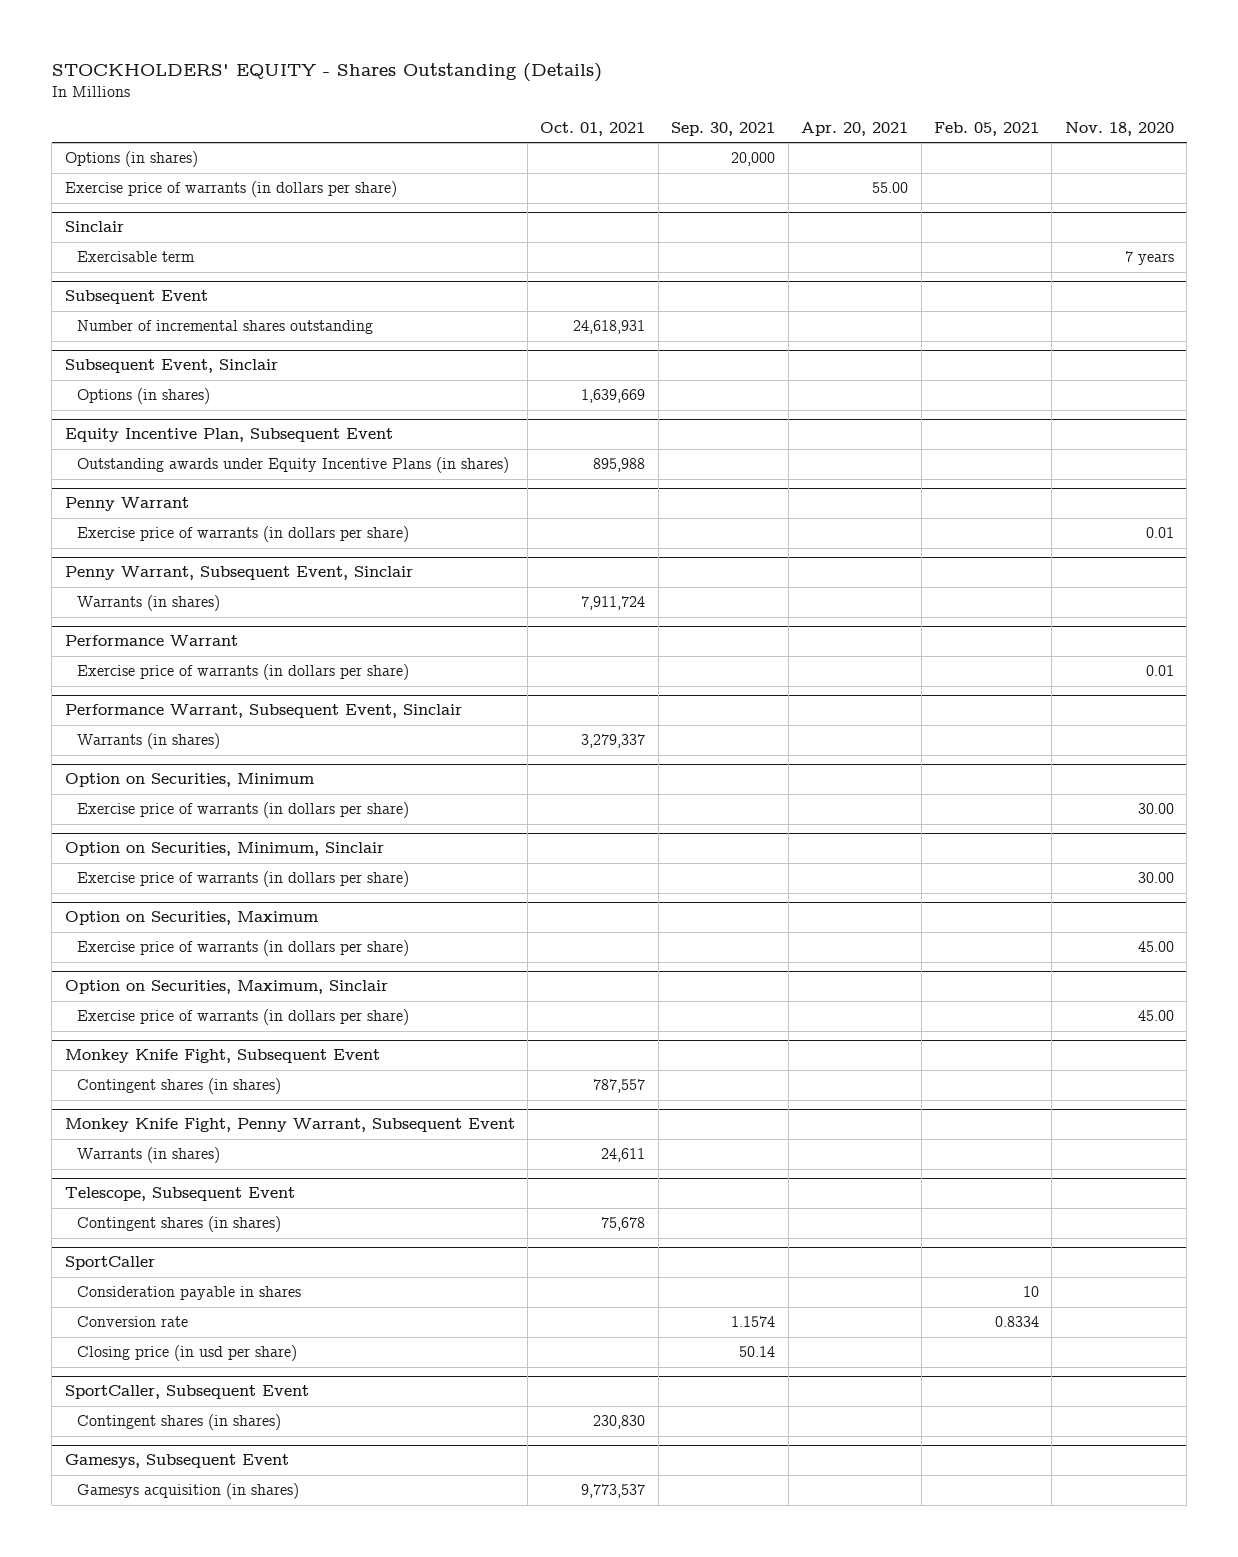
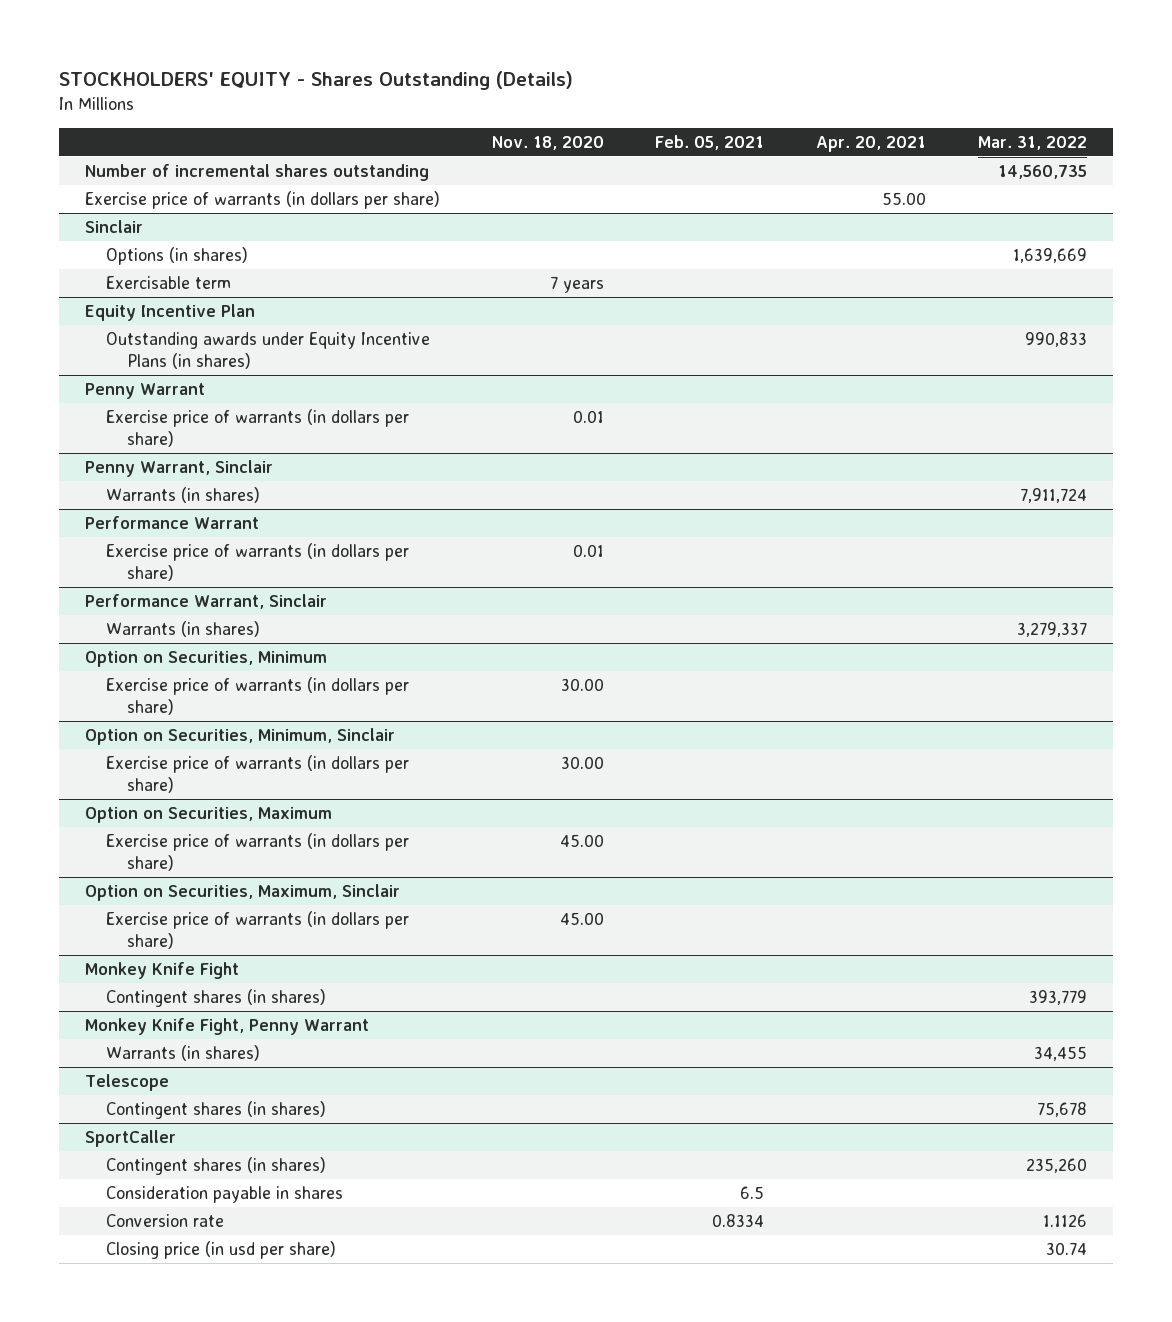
- | Oct. 01, 2021 | Sep. 30, 2021 | Apr. 20, 2021 | Feb. 05, 2021 | Nov. 18, 2020
+ | Nov. 18, 2020 | Feb. 05, 2021 | Apr. 20, 2021 | Mar. 31, 2022
- Options (in shares) | | 20,000 | | |
+ Number of incremental shares outstanding | | | | 14,560,735
@ Sinclair
+ Options (in shares) | | | | 1,639,669
- Subsequent Event
- Number of incremental shares outstanding | 24,618,931 | | | |
- Subsequent Event, Sinclair
- Options (in shares) | 1,639,669 | | | |
- Equity Incentive Plan, Subsequent Event
+ Equity Incentive Plan
- Penny Warrant, Subsequent Event, Sinclair
+ Penny Warrant, Sinclair
- Performance Warrant, Subsequent Event, Sinclair
+ Performance Warrant, Sinclair
- Monkey Knife Fight, Subsequent Event
+ Monkey Knife Fight
- Monkey Knife Fight, Penny Warrant, Subsequent Event
+ Monkey Knife Fight, Penny Warrant
- Telescope, Subsequent Event
+ Telescope
@ SportCaller
- Consideration payable in shares | | | | 10 |
+ Contingent shares (in shares) | | | | 235,260
+ Consideration payable in shares | | 6.5 | |
- SportCaller, Subsequent Event
- Contingent shares (in shares) | 230,830 | | | |
- Gamesys, Subsequent Event
- Gamesys acquisition (in shares) | 9,773,537 | | | |

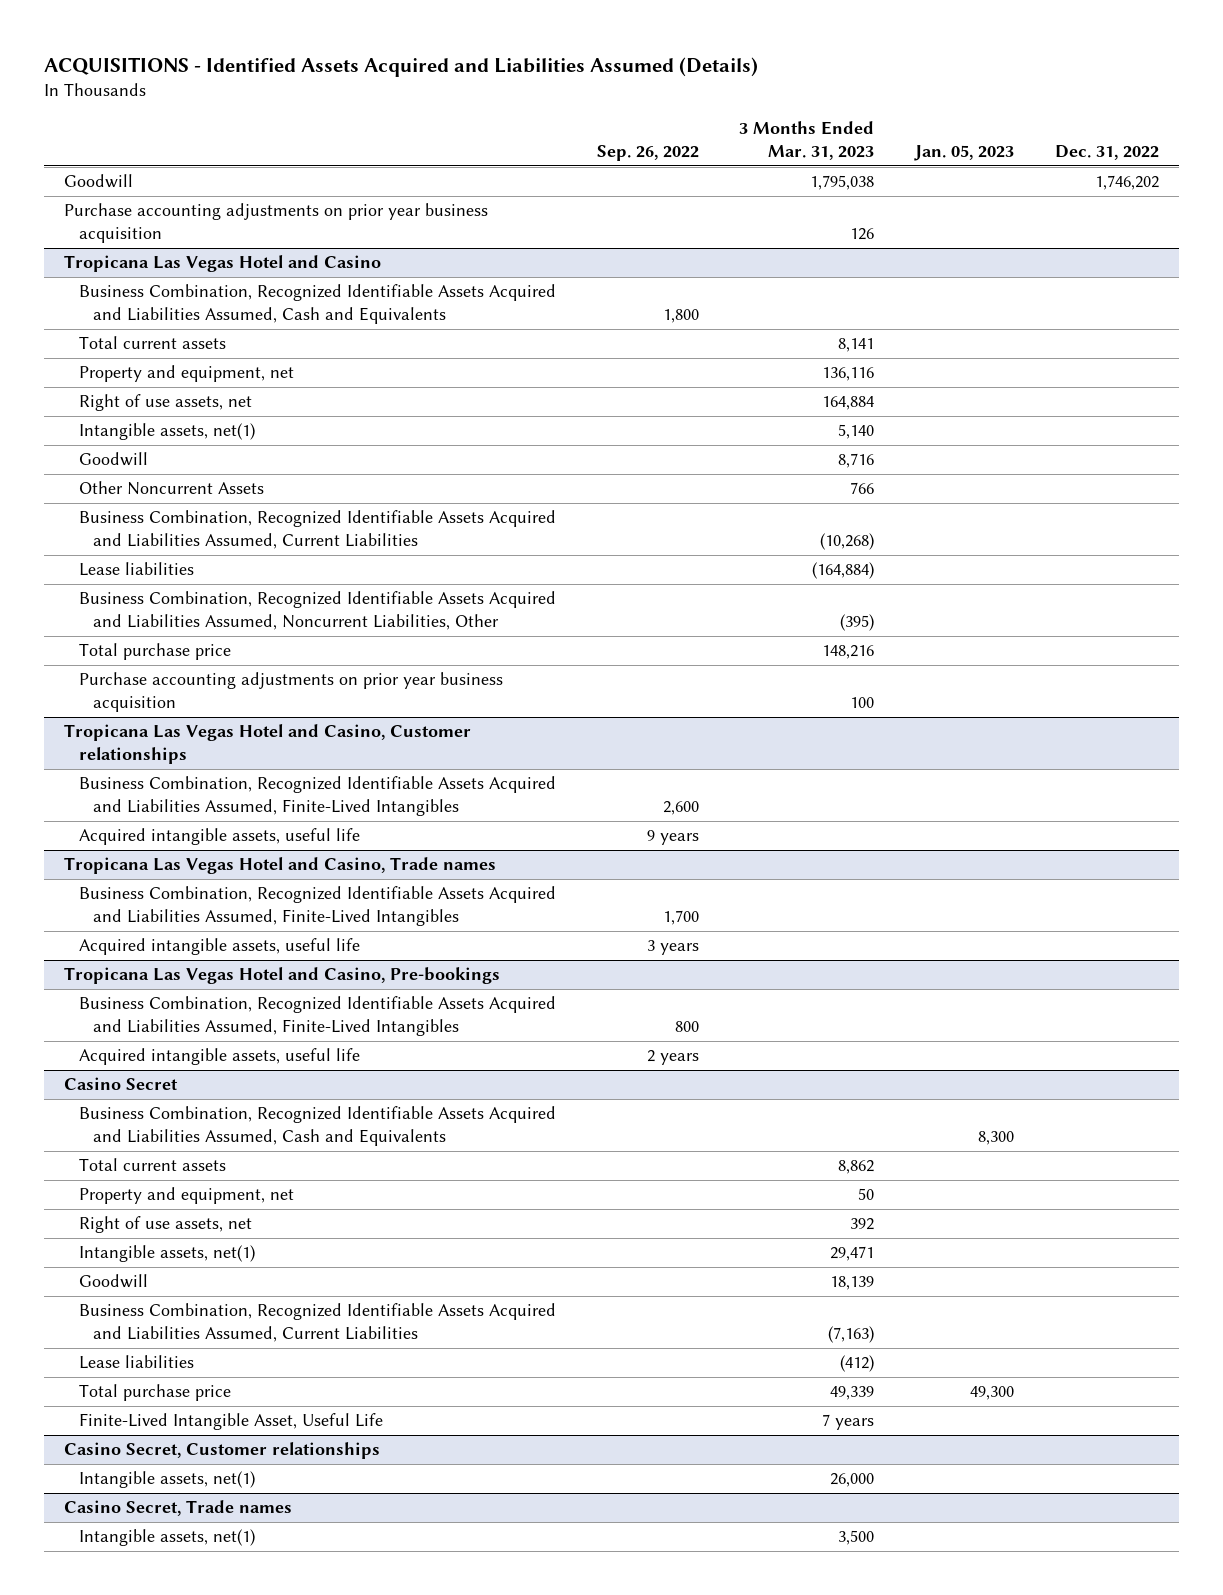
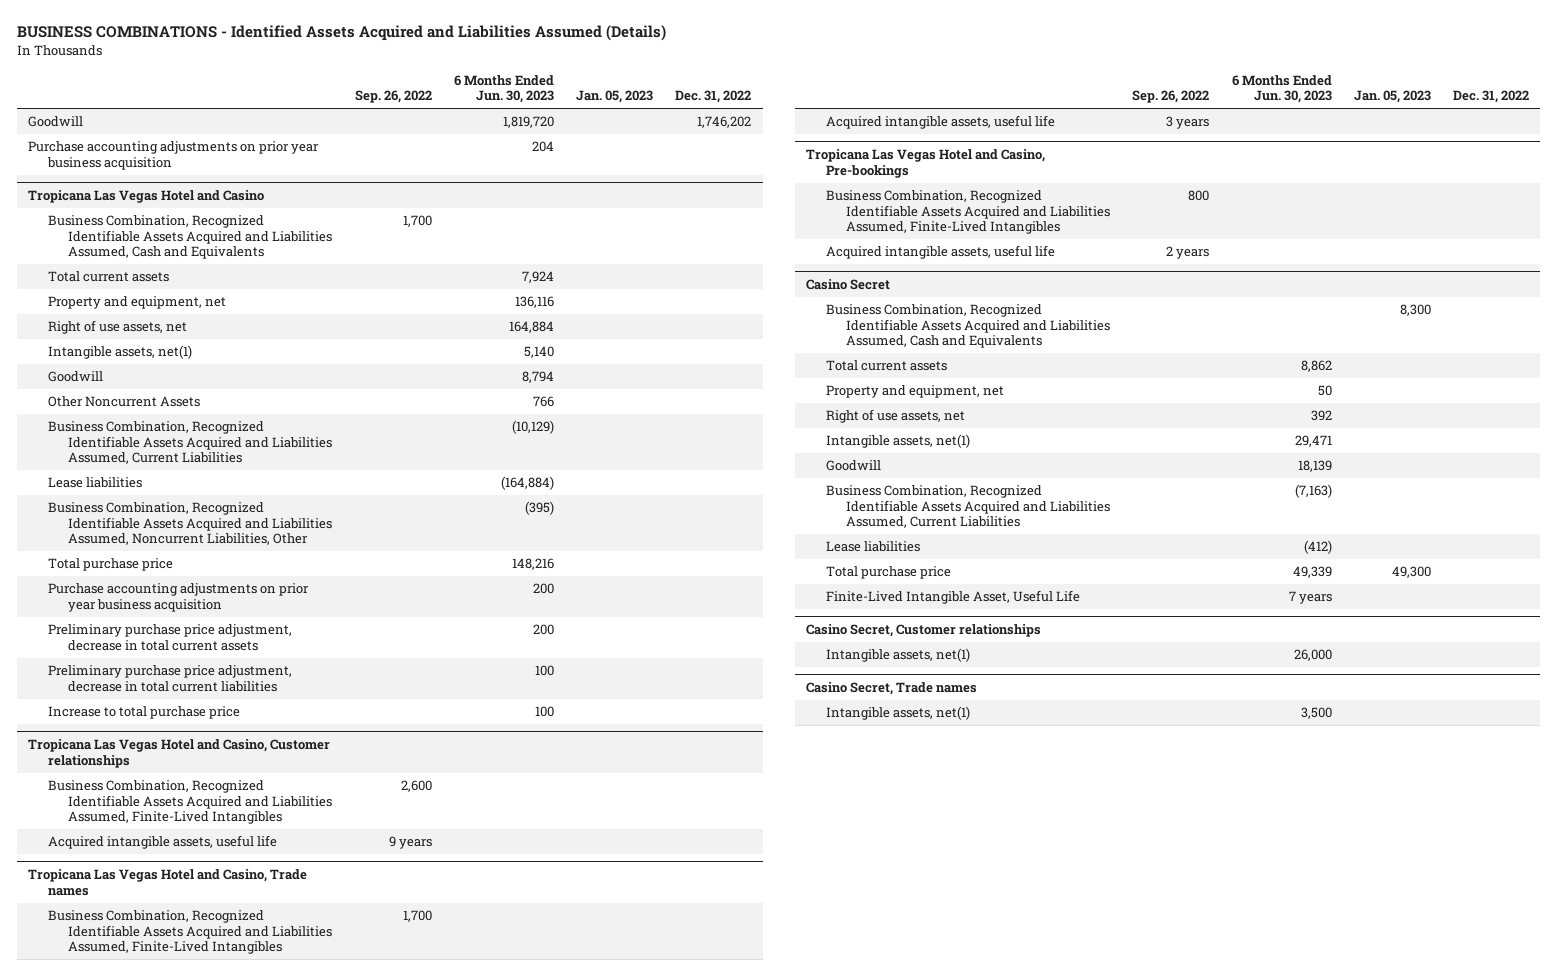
- ACQUISITIONS - Identified Assets Acquired and Liabilities Assumed (Details)
+ BUSINESS COMBINATIONS - Identified Assets Acquired and Liabilities Assumed (Details)
- | Sep. 26, 2022 | 3 Months Ended Mar. 31, 2023 | Jan. 05, 2023 | Dec. 31, 2022
+ | Sep. 26, 2022 | 6 Months Ended Jun. 30, 2023 | Jan. 05, 2023 | Dec. 31, 2022
@ Tropicana Las Vegas Hotel and Casino
- Business Combination, Recognized Identifiable Assets Acquired and Liabilities Assumed, Cash and Equivalents | 1,800 | | |
+ Business Combination, Recognized Identifiable Assets Acquired and Liabilities Assumed, Cash and Equivalents | 1,700 | | |
+ Preliminary purchase price adjustment, decrease in total current assets | | 200 | |
+ Preliminary purchase price adjustment, decrease in total current liabilities | | 100 | |
+ Increase to total purchase price | | 100 | |

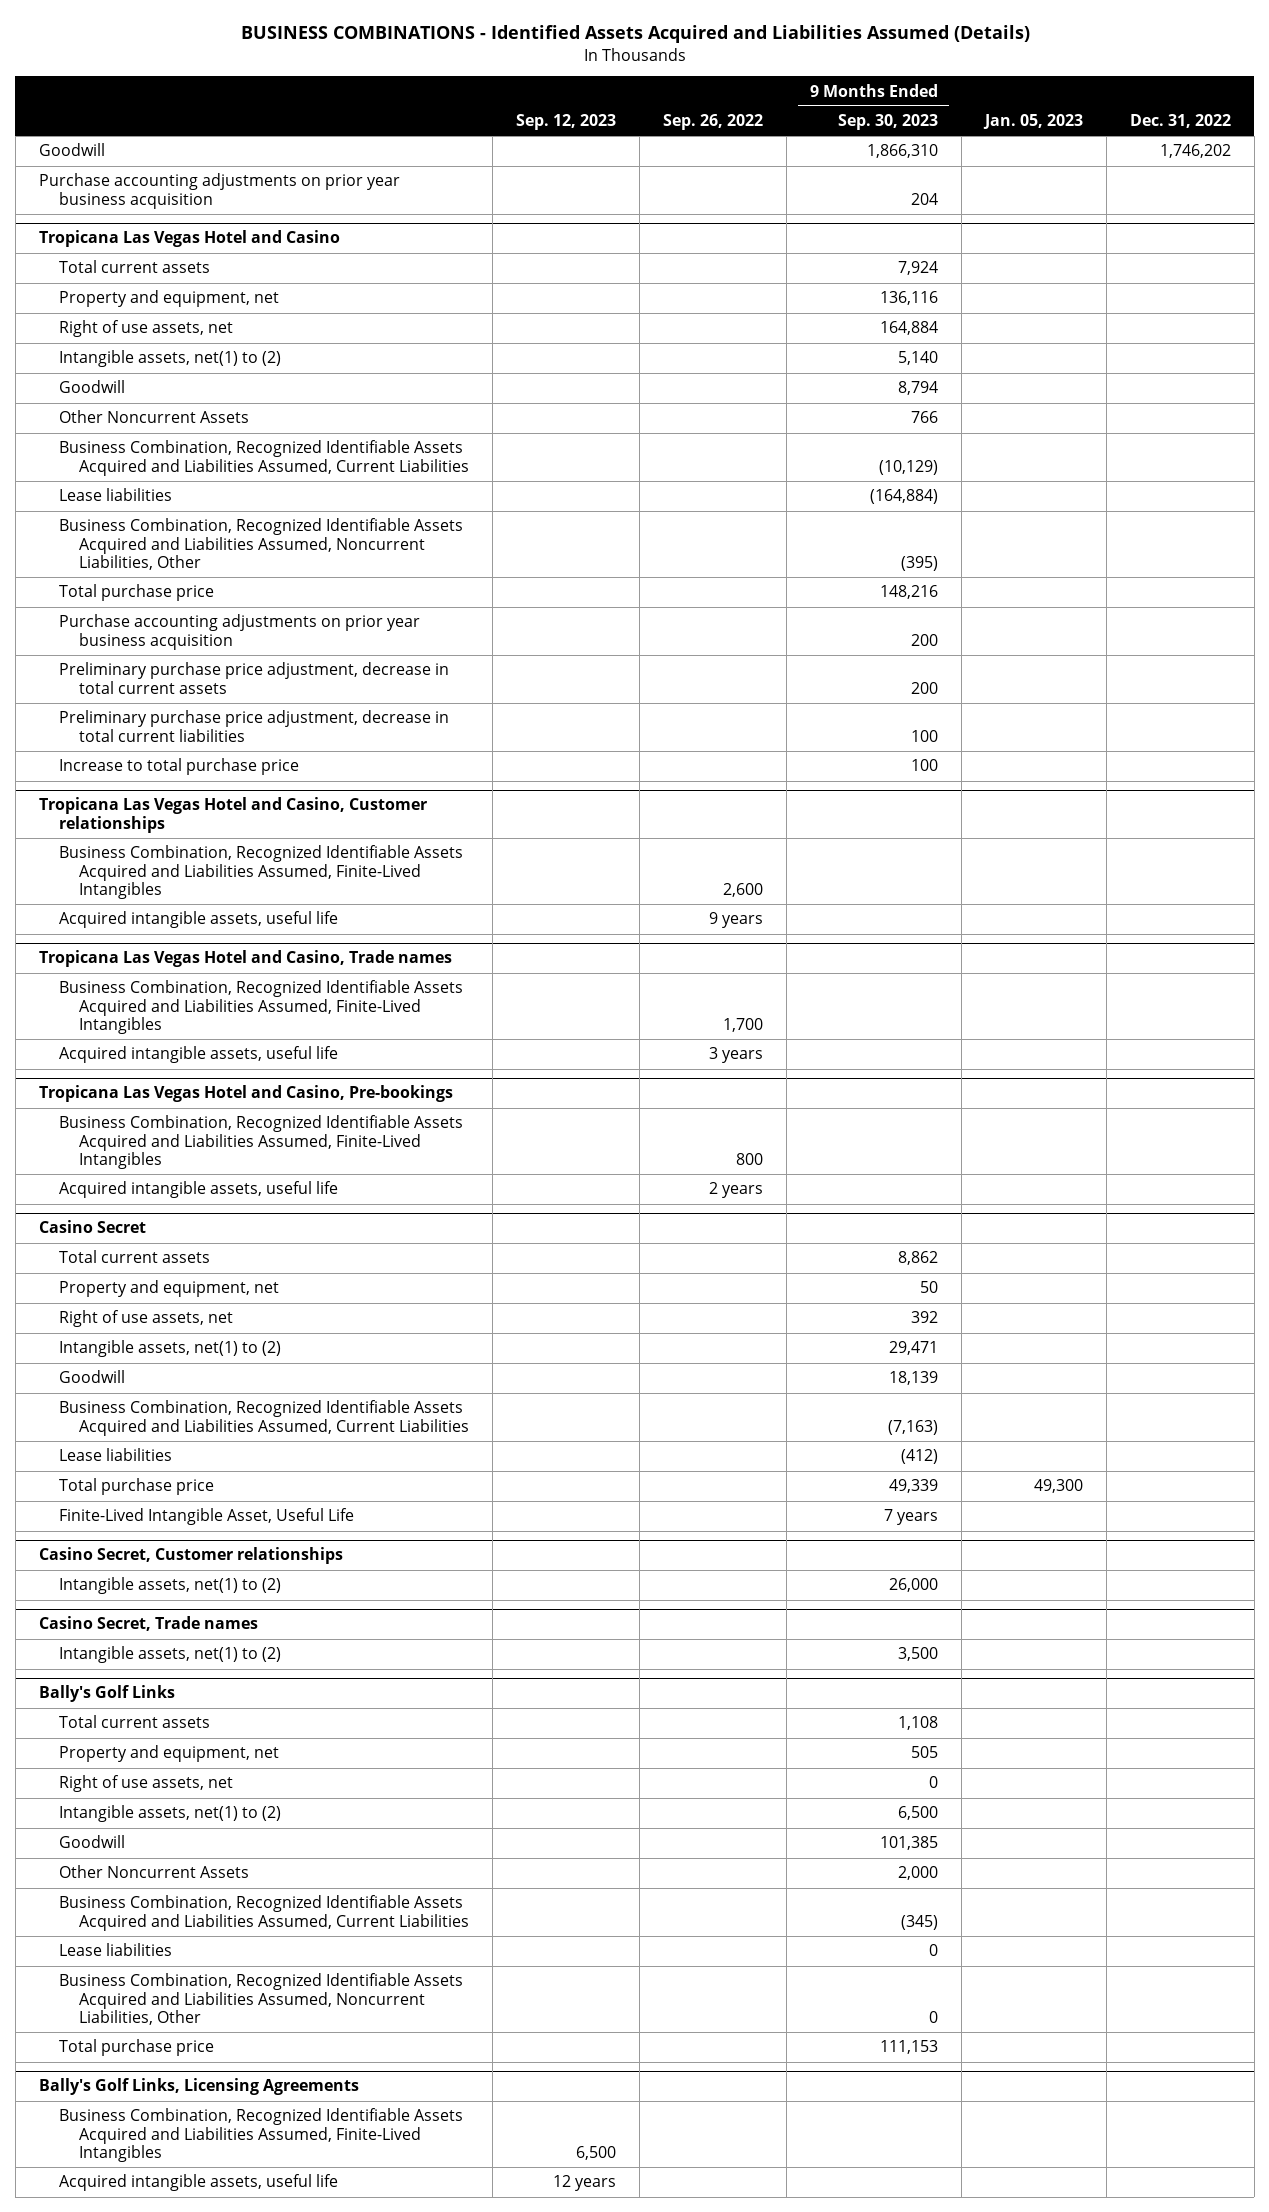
- | Sep. 26, 2022 | 6 Months Ended Jun. 30, 2023 | Jan. 05, 2023 | Dec. 31, 2022
+ | Sep. 12, 2023 | Sep. 26, 2022 | 9 Months Ended Sep. 30, 2023 | Jan. 05, 2023 | Dec. 31, 2022
@ Tropicana Las Vegas Hotel and Casino
- Business Combination, Recognized Identifiable Assets Acquired and Liabilities Assumed, Cash and Equivalents | 1,700 | | |
- Intangible assets, net(1) | | 5,140 | |
+ Intangible assets, net(1) to (2) | | | 5,140 | |
@ Casino Secret
- Business Combination, Recognized Identifiable Assets Acquired and Liabilities Assumed, Cash and Equivalents | | | 8,300 |
- Intangible assets, net(1) | | 29,471 | |
+ Intangible assets, net(1) to (2) | | | 29,471 | |
@ Casino Secret, Customer relationships
- Intangible assets, net(1) | | 26,000 | |
+ Intangible assets, net(1) to (2) | | | 26,000 | |
@ Casino Secret, Trade names
- Intangible assets, net(1) | | 3,500 | |
+ Intangible assets, net(1) to (2) | | | 3,500 | |
+ Bally's Golf Links
+ Total current assets | | | 1,108 | |
+ Property and equipment, net | | | 505 | |
+ Right of use assets, net | | | 0 | |
+ Intangible assets, net(1) to (2) | | | 6,500 | |
+ Goodwill | | | 101,385 | |
+ Other Noncurrent Assets | | | 2,000 | |
+ Business Combination, Recognized Identifiable Assets Acquired and Liabilities Assumed, Current Liabilities | | | (345) | |
+ Lease liabilities | | | 0 | |
+ Business Combination, Recognized Identifiable Assets Acquired and Liabilities Assumed, Noncurrent Liabilities, Other | | | 0 | |
+ Total purchase price | | | 111,153 | |
+ Bally's Golf Links, Licensing Agreements
+ Business Combination, Recognized Identifiable Assets Acquired and Liabilities Assumed, Finite-Lived Intangibles | 6,500 | | | |
+ Acquired intangible assets, useful life | 12 years | | | |

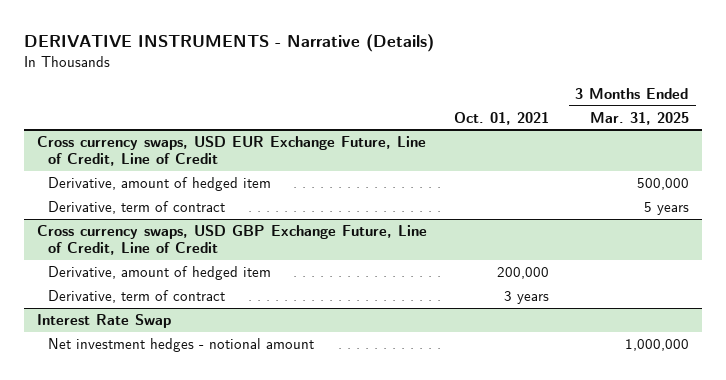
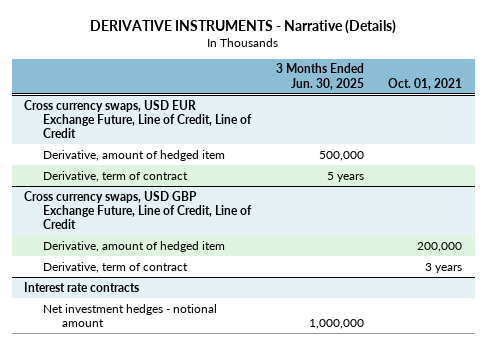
- | Oct. 01, 2021 | 3 Months Ended Mar. 31, 2025
+ | 3 Months Ended Jun. 30, 2025 | Oct. 01, 2021
- Interest Rate Swap
+ Interest rate contracts

